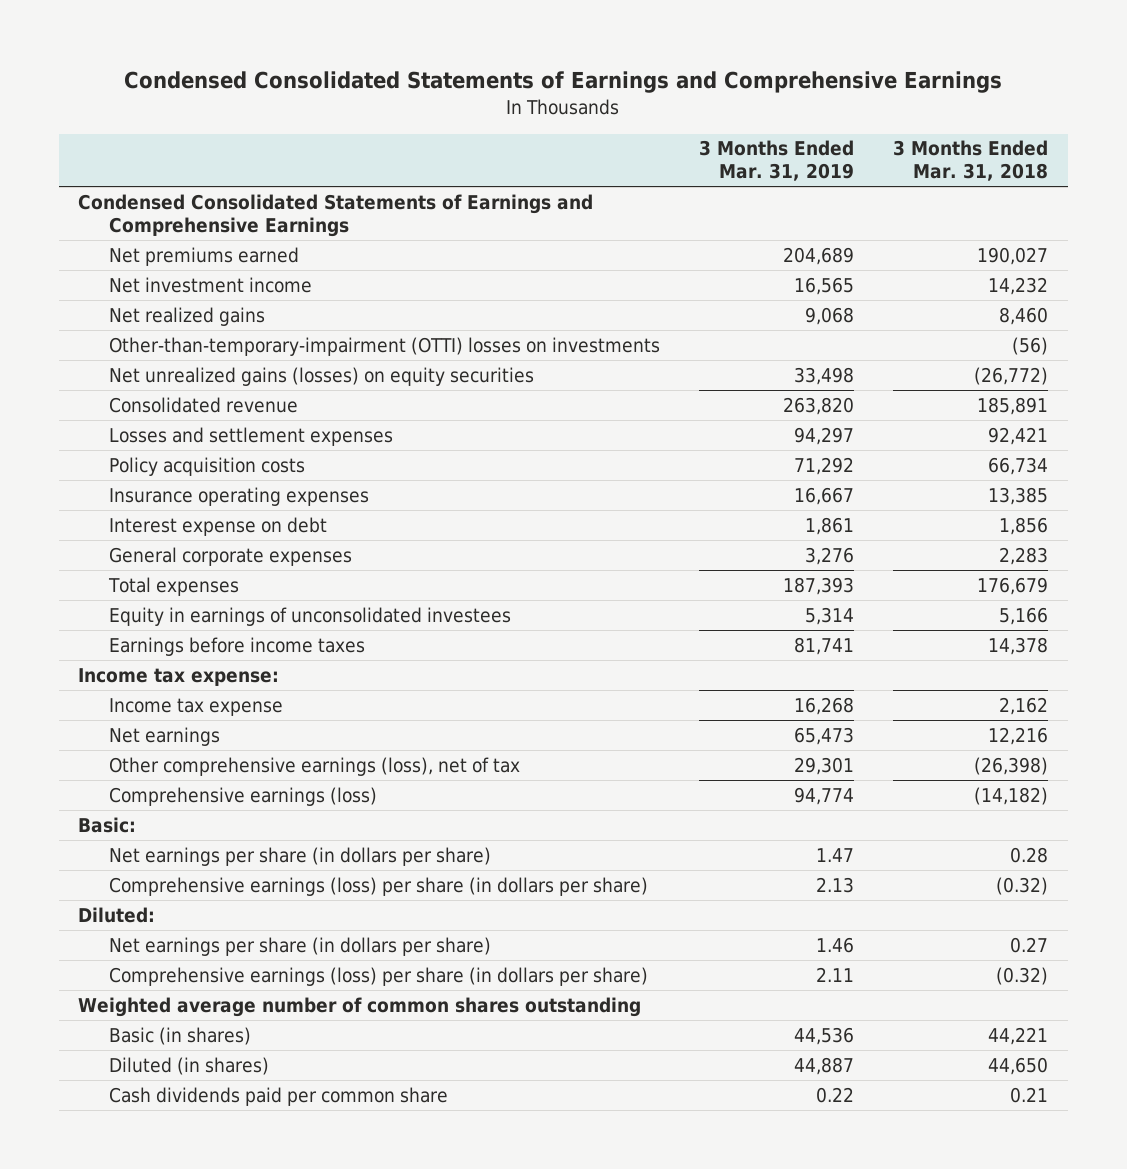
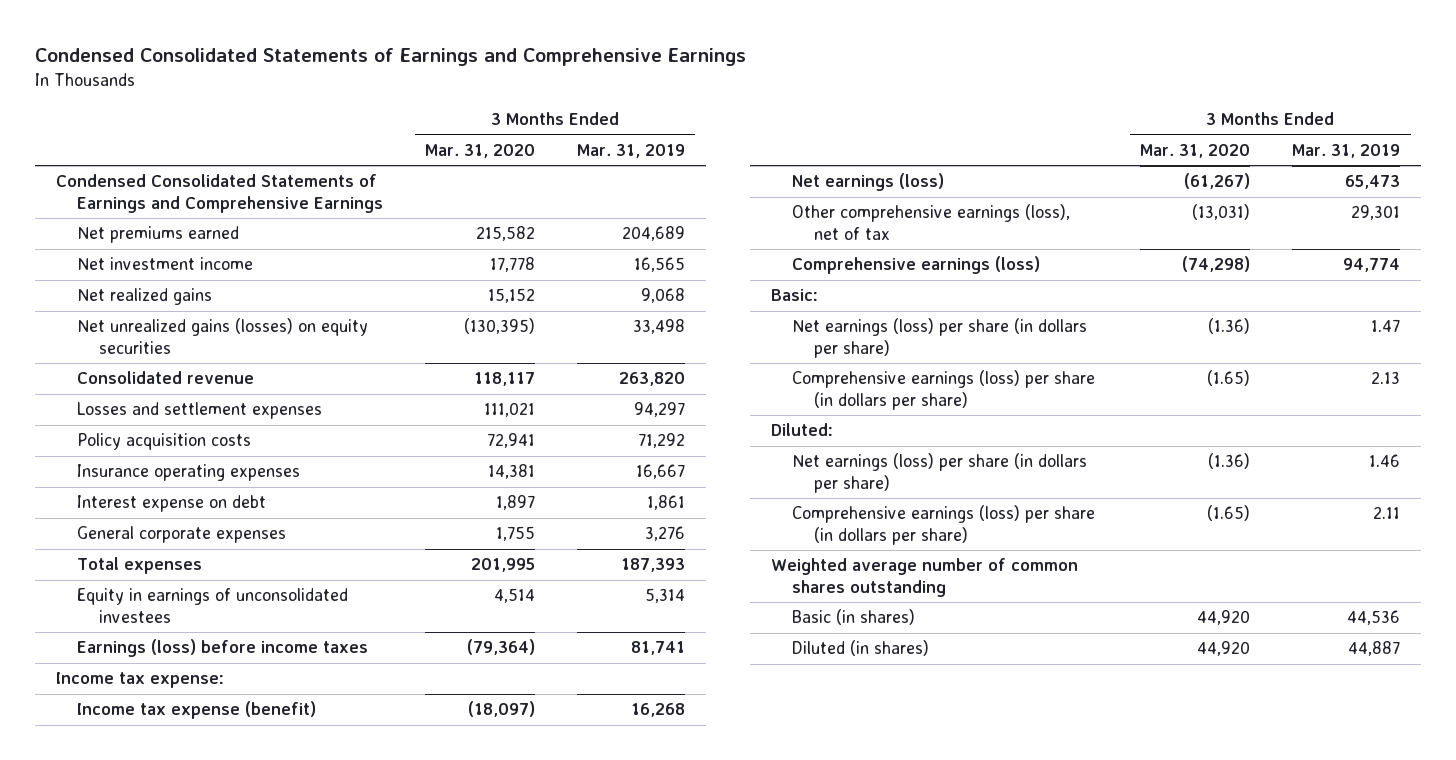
- | 3 Months Ended Mar. 31, 2019 | 3 Months Ended Mar. 31, 2018
+ | 3 Months Ended Mar. 31, 2020 | 3 Months Ended Mar. 31, 2019
- Other-than-temporary-impairment (OTTI) losses on investments | | (56)
- Earnings before income taxes | 81,741 | 14,378
+ Earnings (loss) before income taxes | (79,364) | 81,741
- Income tax expense | 16,268 | 2,162
- Net earnings | 65,473 | 12,216
+ Income tax expense (benefit) | (18,097) | 16,268
+ Net earnings (loss) | (61,267) | 65,473
- Net earnings per share (in dollars per share) | 1.47 | 0.28
+ Net earnings (loss) per share (in dollars per share) | (1.36) | 1.47
- Net earnings per share (in dollars per share) | 1.46 | 0.27
+ Net earnings (loss) per share (in dollars per share) | (1.36) | 1.46
- Cash dividends paid per common share | 0.22 | 0.21

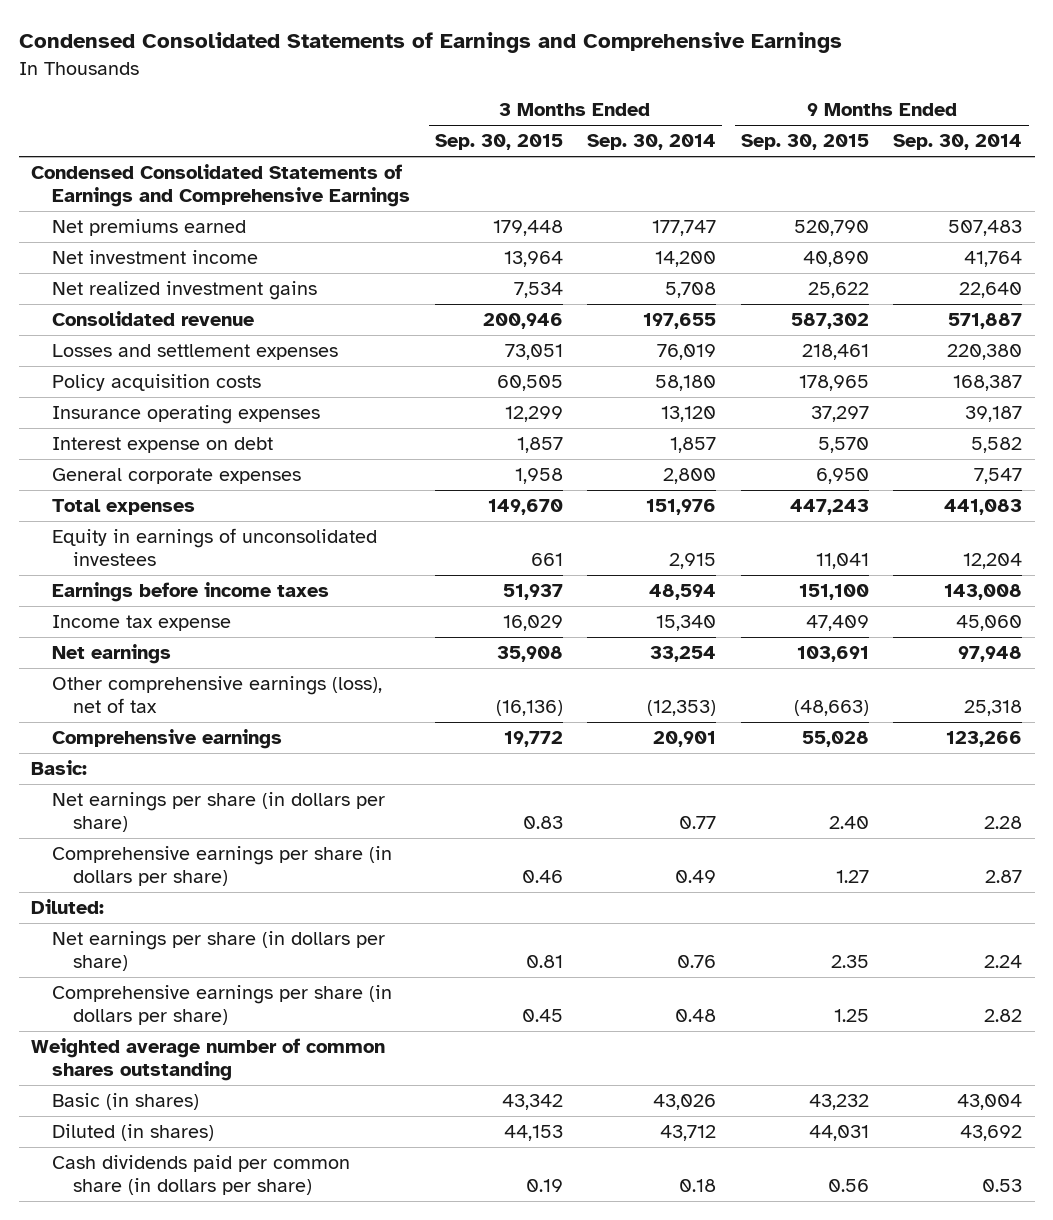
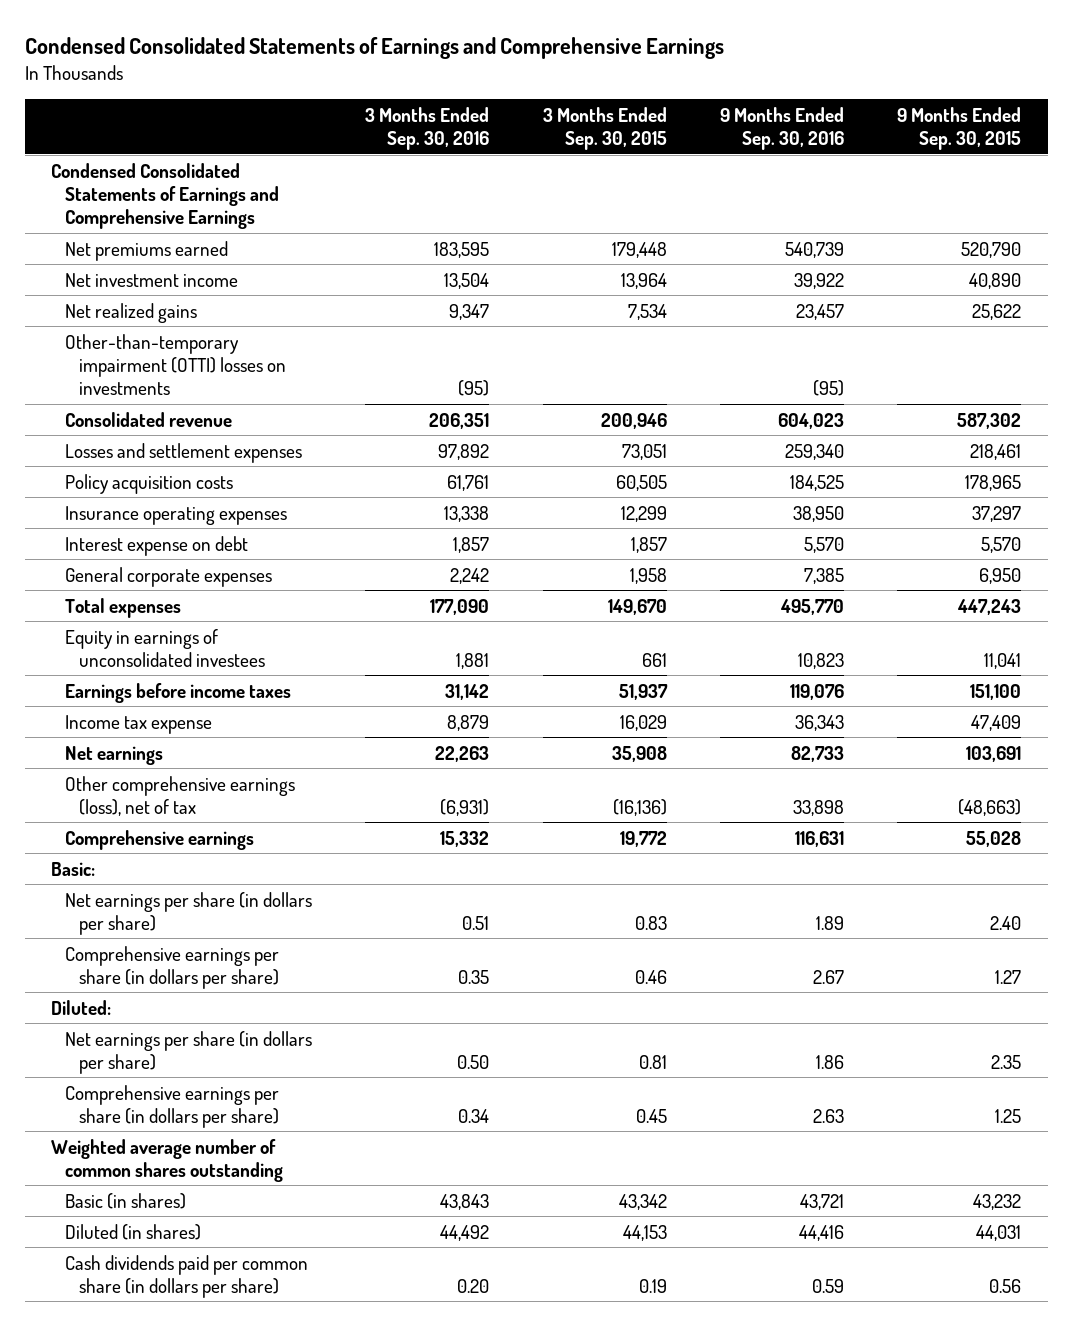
- | 3 Months Ended Sep. 30, 2015 | 3 Months Ended Sep. 30, 2014 | 9 Months Ended Sep. 30, 2015 | 9 Months Ended Sep. 30, 2014
+ | 3 Months Ended Sep. 30, 2016 | 3 Months Ended Sep. 30, 2015 | 9 Months Ended Sep. 30, 2016 | 9 Months Ended Sep. 30, 2015
- Net realized investment gains | 7,534 | 5,708 | 25,622 | 22,640
+ Net realized gains | 9,347 | 7,534 | 23,457 | 25,622
+ Other-than-temporary impairment (OTTI) losses on investments | (95) | | (95) |

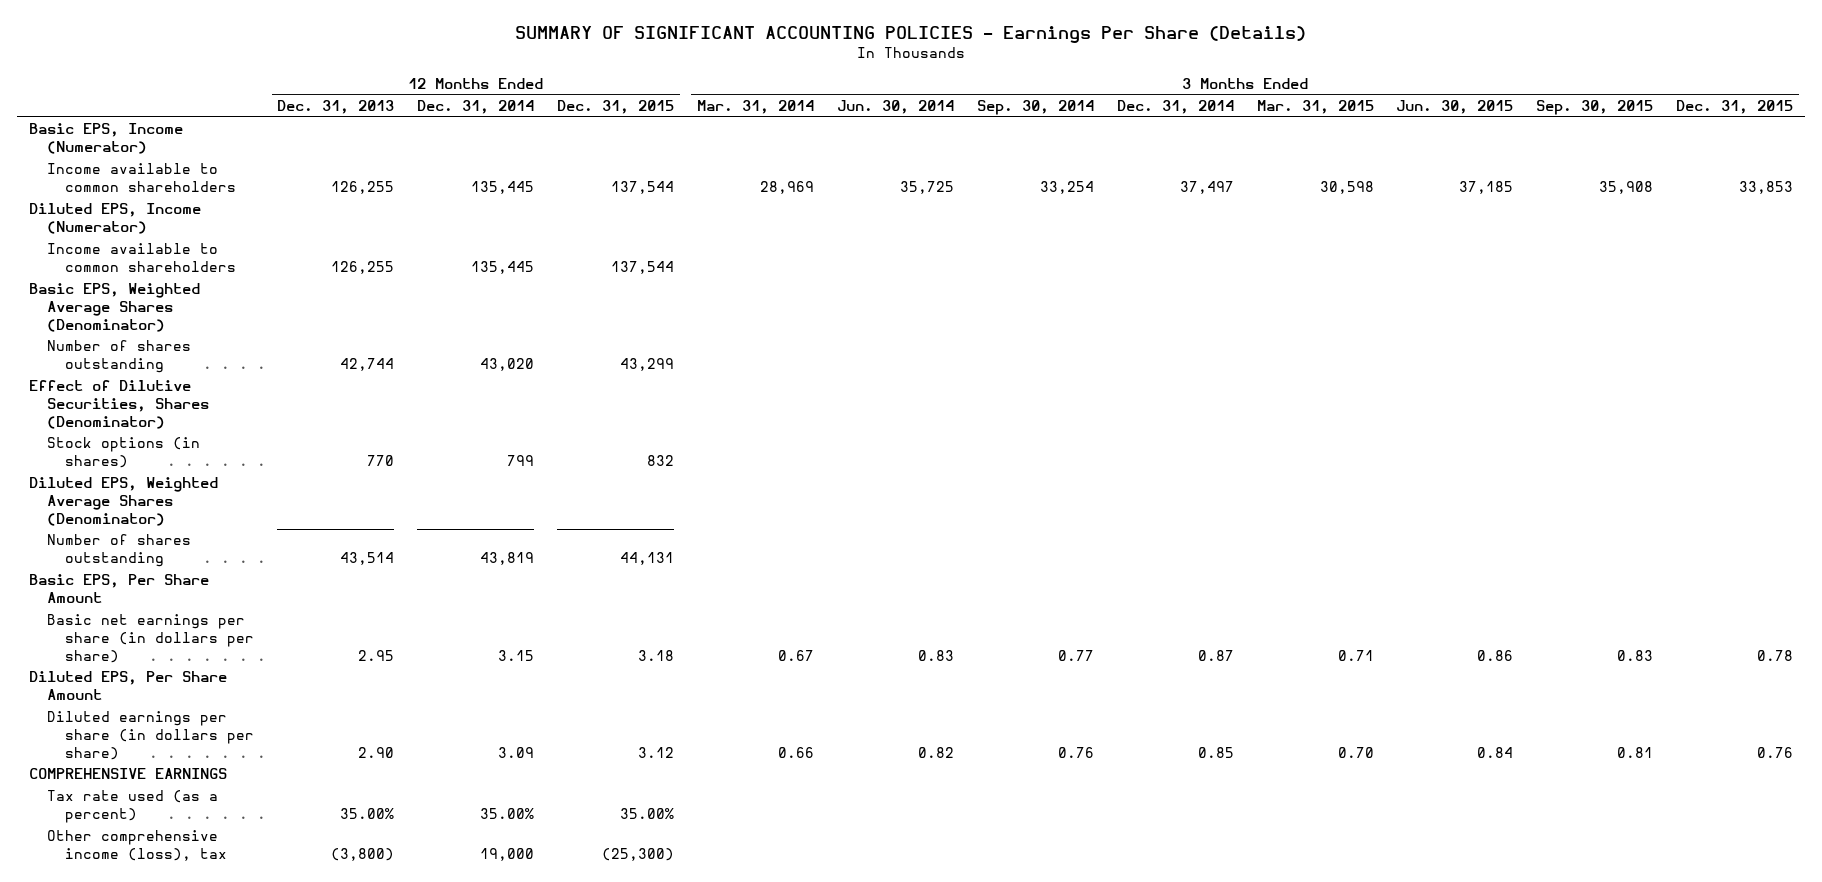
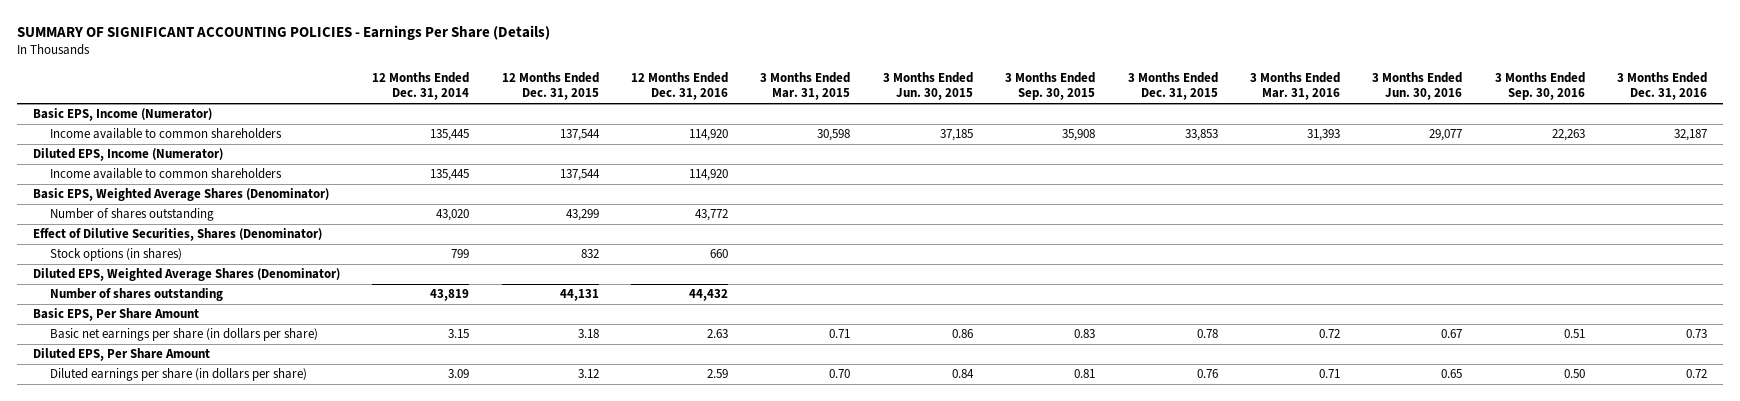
- | 12 Months Ended Dec. 31, 2013 | 12 Months Ended Dec. 31, 2014 | 12 Months Ended Dec. 31, 2015 | 3 Months Ended Mar. 31, 2014 | 3 Months Ended Jun. 30, 2014 | 3 Months Ended Sep. 30, 2014 | 3 Months Ended Dec. 31, 2014 | 3 Months Ended Mar. 31, 2015 | 3 Months Ended Jun. 30, 2015 | 3 Months Ended Sep. 30, 2015 | 3 Months Ended Dec. 31, 2015
+ | 12 Months Ended Dec. 31, 2014 | 12 Months Ended Dec. 31, 2015 | 12 Months Ended Dec. 31, 2016 | 3 Months Ended Mar. 31, 2015 | 3 Months Ended Jun. 30, 2015 | 3 Months Ended Sep. 30, 2015 | 3 Months Ended Dec. 31, 2015 | 3 Months Ended Mar. 31, 2016 | 3 Months Ended Jun. 30, 2016 | 3 Months Ended Sep. 30, 2016 | 3 Months Ended Dec. 31, 2016
- COMPREHENSIVE EARNINGS
- Tax rate used (as a percent) | 35.00% | 35.00% | 35.00% | | | | | | | |
- Other comprehensive income (loss), tax | (3,800) | 19,000 | (25,300) | | | | | | | |

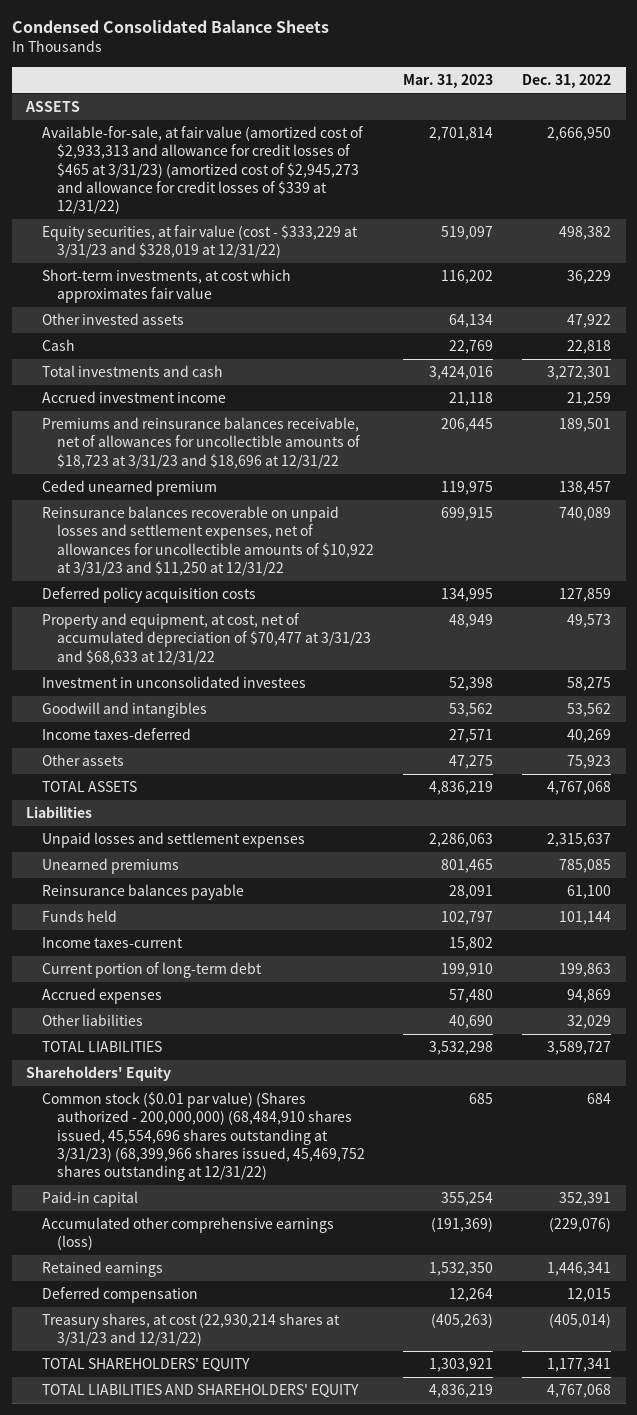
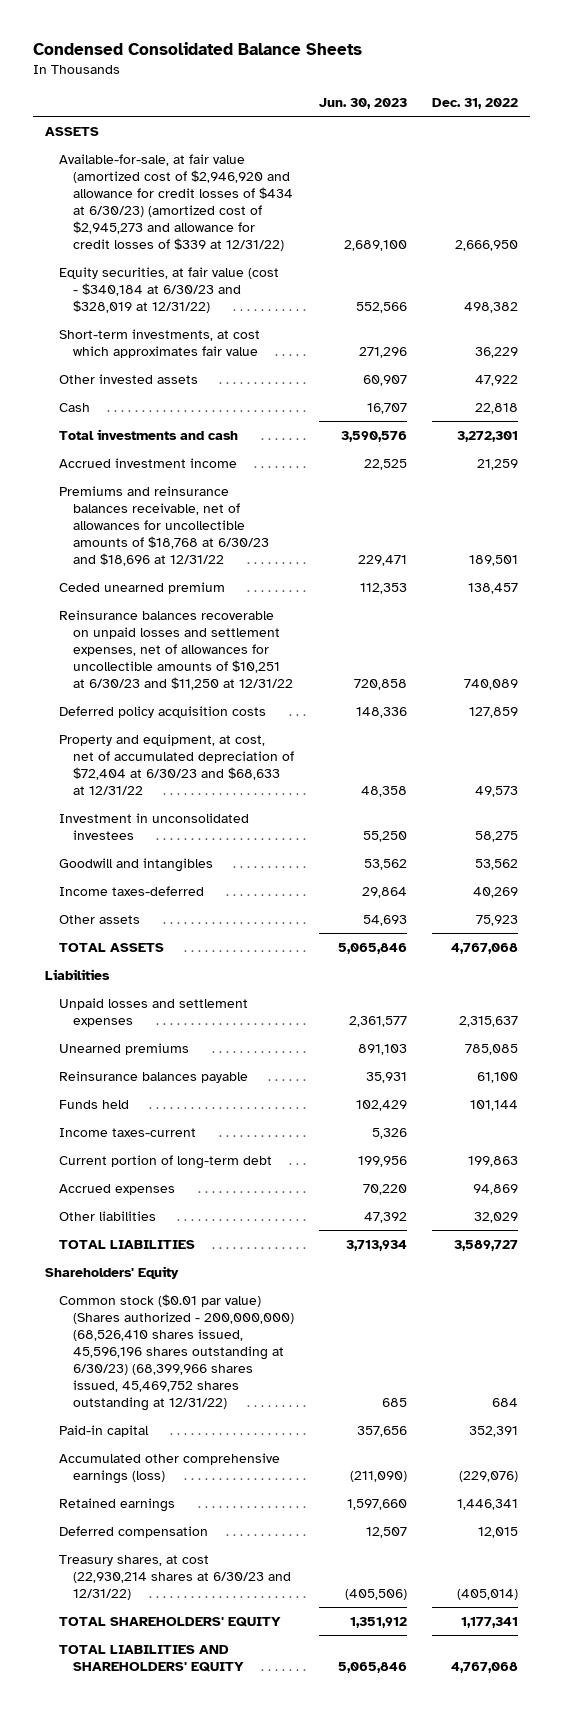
- | Mar. 31, 2023 | Dec. 31, 2022
+ | Jun. 30, 2023 | Dec. 31, 2022
- Available-for-sale, at fair value (amortized cost of $2,933,313 and allowance for credit losses of $465 at 3/31/23) (amortized cost of $2,945,273 and allowance for credit losses of $339 at 12/31/22) | 2,701,814 | 2,666,950
- Equity securities, at fair value (cost - $333,229 at 3/31/23 and $328,019 at 12/31/22) | 519,097 | 498,382
+ Available-for-sale, at fair value (amortized cost of $2,946,920 and allowance for credit losses of $434 at 6/30/23) (amortized cost of $2,945,273 and allowance for credit losses of $339 at 12/31/22) | 2,689,100 | 2,666,950
+ Equity securities, at fair value (cost - $340,184 at 6/30/23 and $328,019 at 12/31/22) | 552,566 | 498,382
- Premiums and reinsurance balances receivable, net of allowances for uncollectible amounts of $18,723 at 3/31/23 and $18,696 at 12/31/22 | 206,445 | 189,501
+ Premiums and reinsurance balances receivable, net of allowances for uncollectible amounts of $18,768 at 6/30/23 and $18,696 at 12/31/22 | 229,471 | 189,501
- Reinsurance balances recoverable on unpaid losses and settlement expenses, net of allowances for uncollectible amounts of $10,922 at 3/31/23 and $11,250 at 12/31/22 | 699,915 | 740,089
+ Reinsurance balances recoverable on unpaid losses and settlement expenses, net of allowances for uncollectible amounts of $10,251 at 6/30/23 and $11,250 at 12/31/22 | 720,858 | 740,089
- Property and equipment, at cost, net of accumulated depreciation of $70,477 at 3/31/23 and $68,633 at 12/31/22 | 48,949 | 49,573
+ Property and equipment, at cost, net of accumulated depreciation of $72,404 at 6/30/23 and $68,633 at 12/31/22 | 48,358 | 49,573
- Common stock ($0.01 par value) (Shares authorized - 200,000,000) (68,484,910 shares issued, 45,554,696 shares outstanding at 3/31/23) (68,399,966 shares issued, 45,469,752 shares outstanding at 12/31/22) | 685 | 684
+ Common stock ($0.01 par value) (Shares authorized - 200,000,000) (68,526,410 shares issued, 45,596,196 shares outstanding at 6/30/23) (68,399,966 shares issued, 45,469,752 shares outstanding at 12/31/22) | 685 | 684
- Treasury shares, at cost (22,930,214 shares at 3/31/23 and 12/31/22) | (405,263) | (405,014)
+ Treasury shares, at cost (22,930,214 shares at 6/30/23 and 12/31/22) | (405,506) | (405,014)

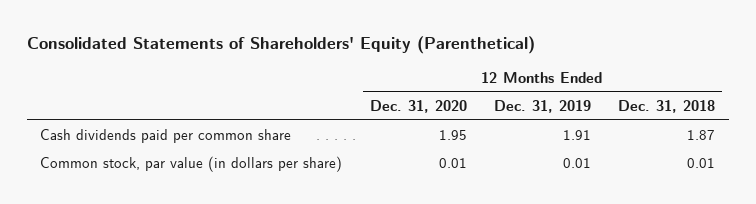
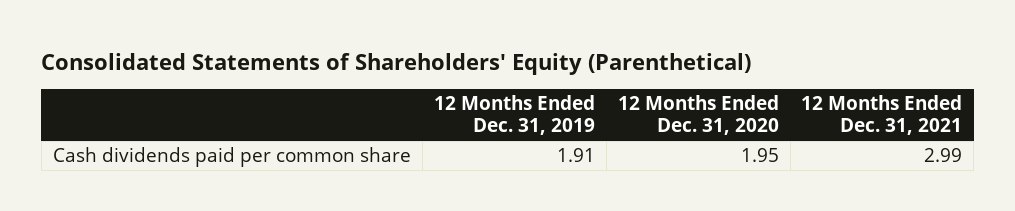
- | 12 Months Ended Dec. 31, 2020 | 12 Months Ended Dec. 31, 2019 | 12 Months Ended Dec. 31, 2018
+ | 12 Months Ended Dec. 31, 2019 | 12 Months Ended Dec. 31, 2020 | 12 Months Ended Dec. 31, 2021
- Common stock, par value (in dollars per share) | 0.01 | 0.01 | 0.01

